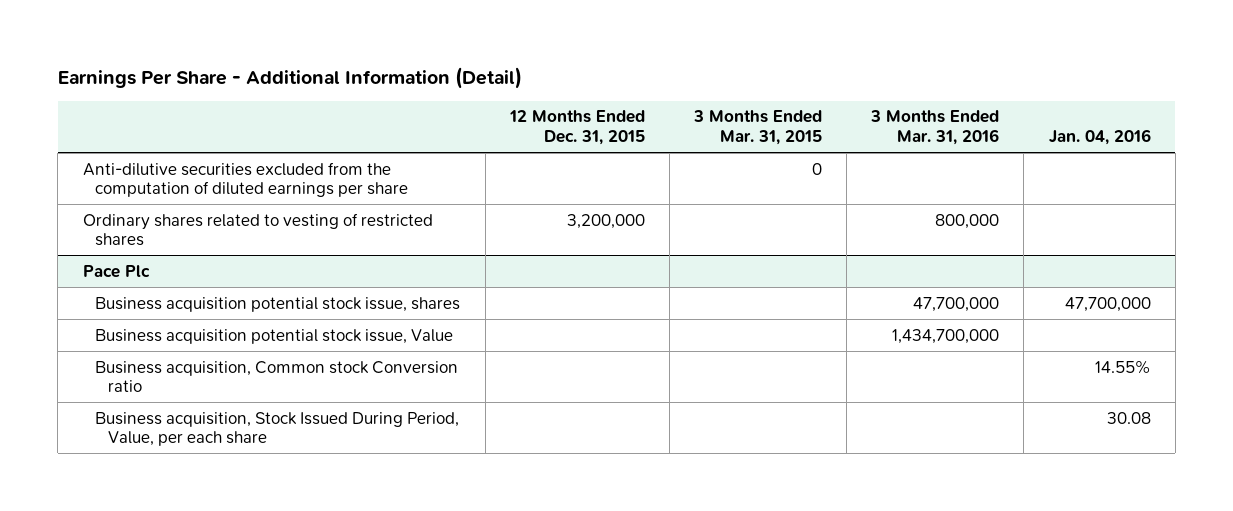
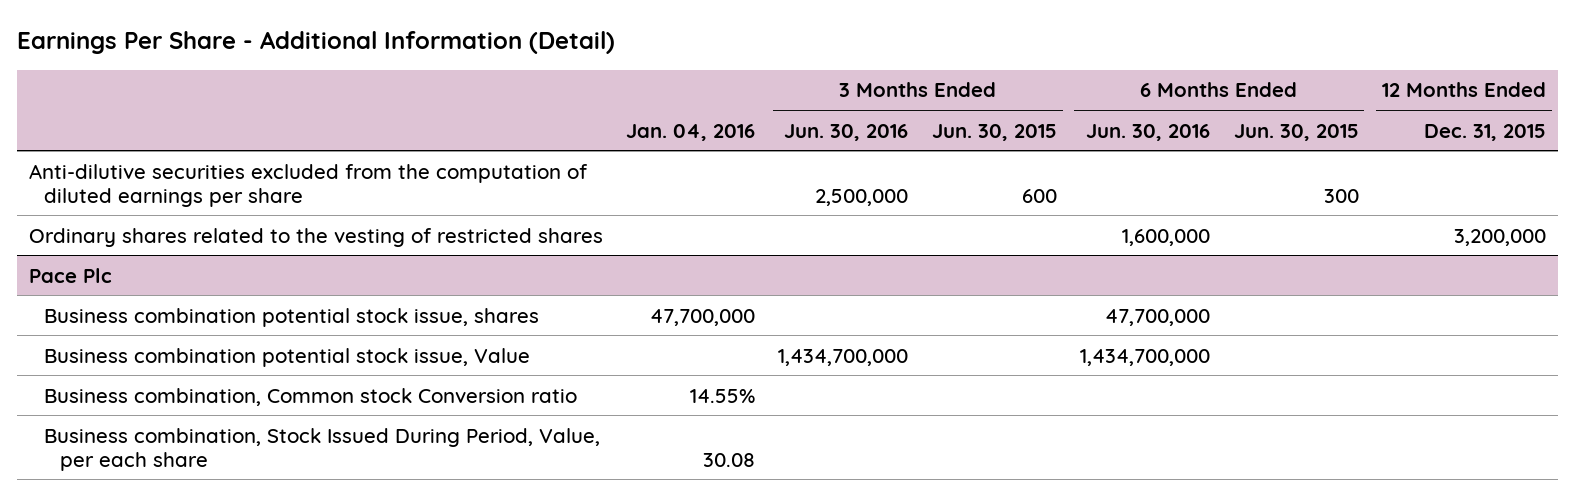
- | 12 Months Ended Dec. 31, 2015 | 3 Months Ended Mar. 31, 2015 | 3 Months Ended Mar. 31, 2016 | Jan. 04, 2016
+ | Jan. 04, 2016 | 3 Months Ended Jun. 30, 2016 | 3 Months Ended Jun. 30, 2015 | 6 Months Ended Jun. 30, 2016 | 6 Months Ended Jun. 30, 2015 | 12 Months Ended Dec. 31, 2015
- Ordinary shares related to vesting of restricted shares | 3,200,000 | | 800,000 |
+ Ordinary shares related to the vesting of restricted shares | | | | 1,600,000 | | 3,200,000
@ Pace Plc
- Business acquisition potential stock issue, shares | | | 47,700,000 | 47,700,000
- Business acquisition potential stock issue, Value | | | 1,434,700,000 |
- Business acquisition, Common stock Conversion ratio | | | | 14.55%
- Business acquisition, Stock Issued During Period, Value, per each share | | | | 30.08
+ Business combination potential stock issue, shares | 47,700,000 | | | 47,700,000 | |
+ Business combination potential stock issue, Value | | 1,434,700,000 | | 1,434,700,000 | |
+ Business combination, Common stock Conversion ratio | 14.55% | | | | |
+ Business combination, Stock Issued During Period, Value, per each share | 30.08 | | | | |

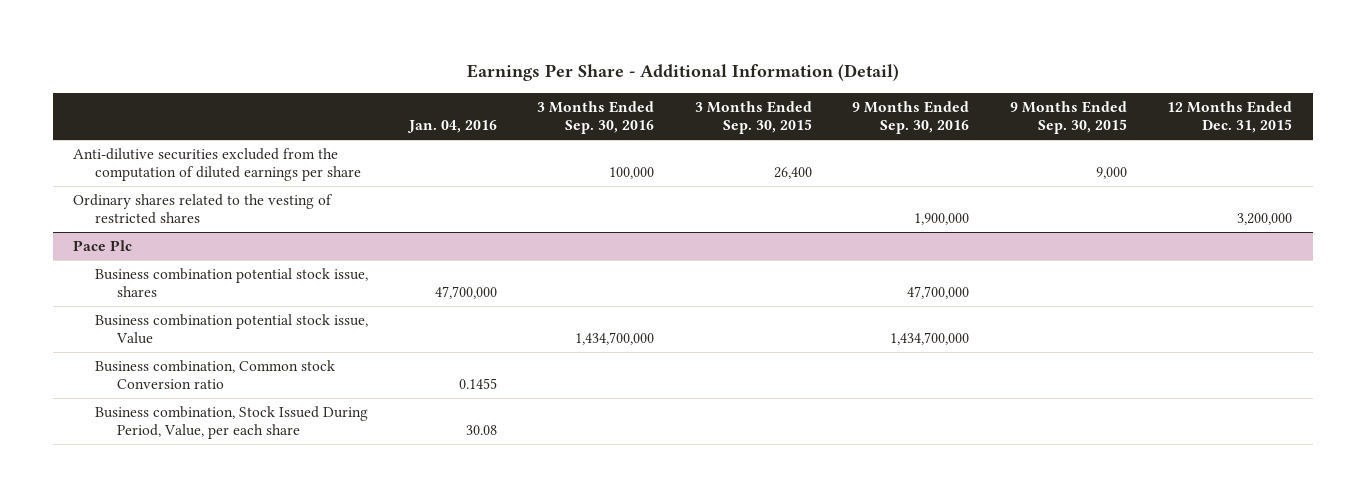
- | Jan. 04, 2016 | 3 Months Ended Jun. 30, 2016 | 3 Months Ended Jun. 30, 2015 | 6 Months Ended Jun. 30, 2016 | 6 Months Ended Jun. 30, 2015 | 12 Months Ended Dec. 31, 2015
+ | Jan. 04, 2016 | 3 Months Ended Sep. 30, 2016 | 3 Months Ended Sep. 30, 2015 | 9 Months Ended Sep. 30, 2016 | 9 Months Ended Sep. 30, 2015 | 12 Months Ended Dec. 31, 2015
@ Pace Plc
- Business combination, Common stock Conversion ratio | 14.55% | | | | |
+ Business combination, Common stock Conversion ratio | 0.1455 | | | | |

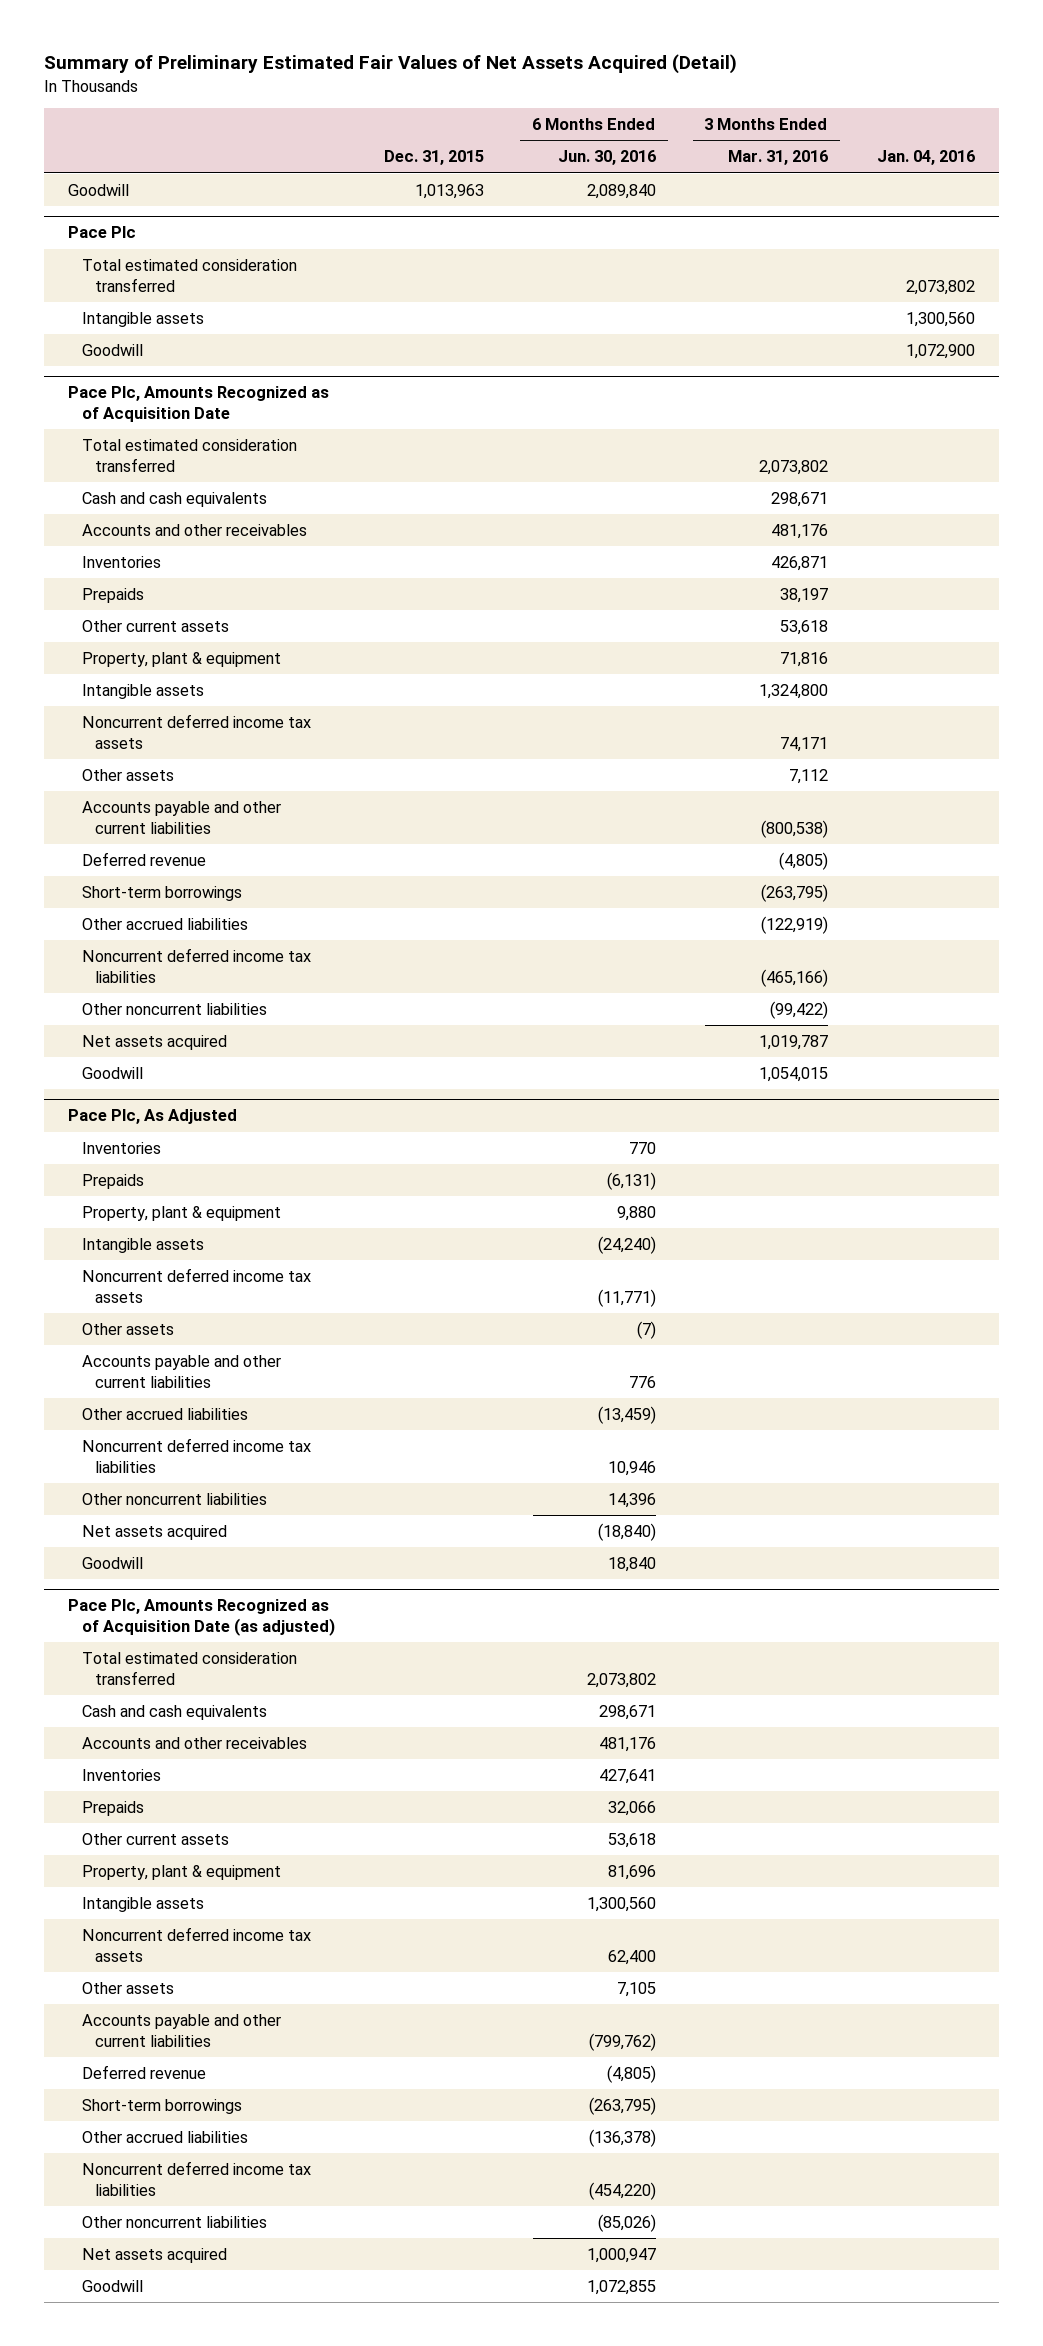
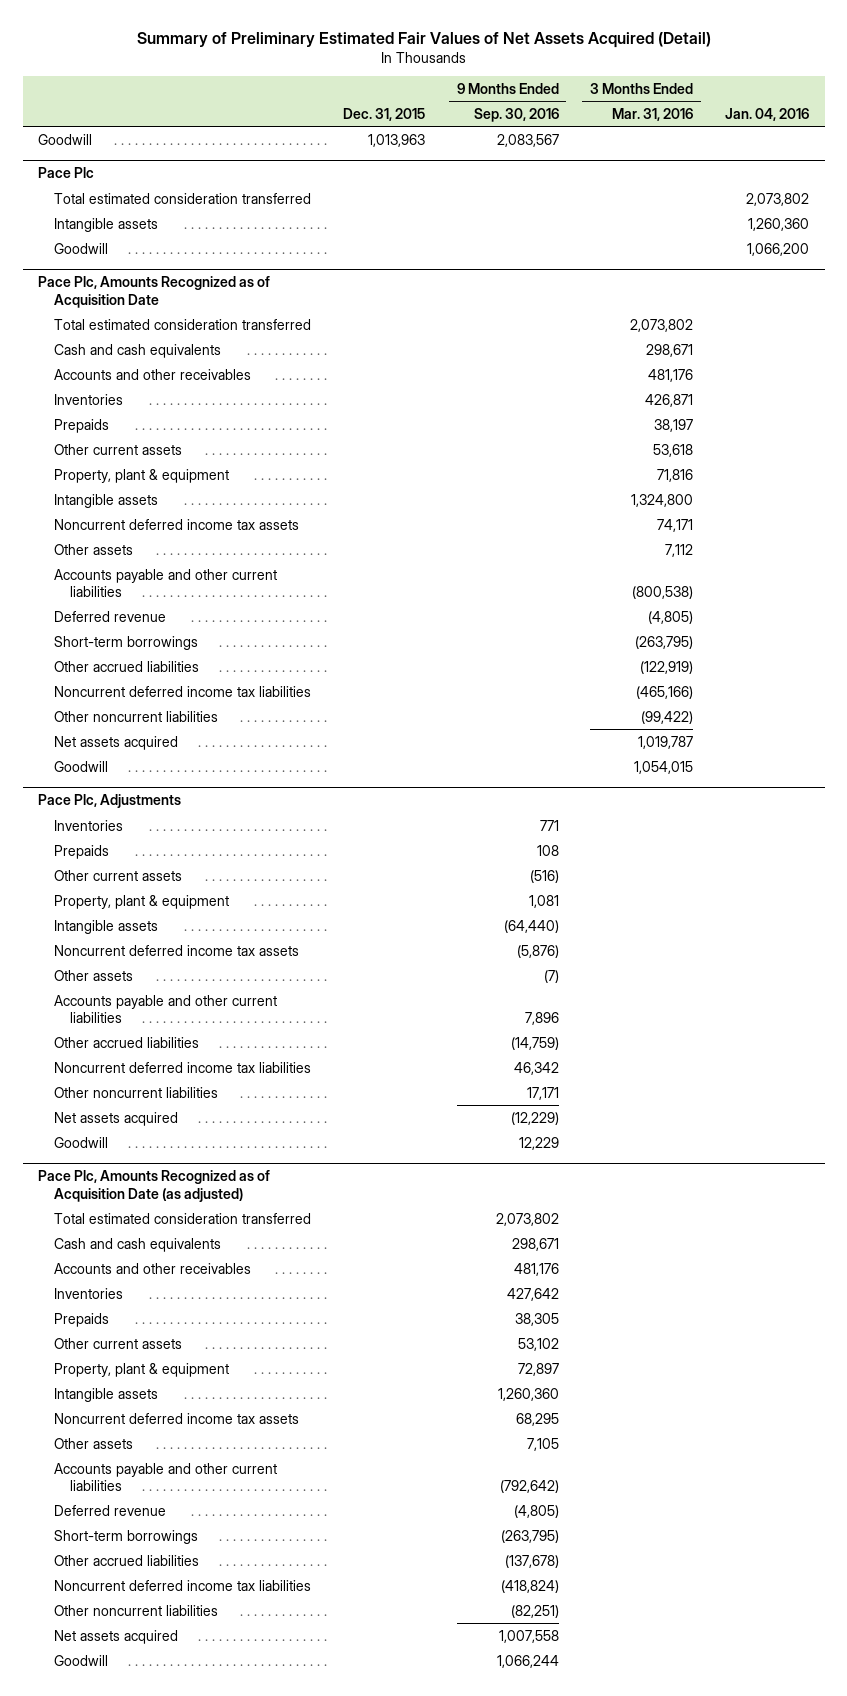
- | Dec. 31, 2015 | 6 Months Ended Jun. 30, 2016 | 3 Months Ended Mar. 31, 2016 | Jan. 04, 2016
+ | Dec. 31, 2015 | 9 Months Ended Sep. 30, 2016 | 3 Months Ended Mar. 31, 2016 | Jan. 04, 2016
@ Pace Plc
- Intangible assets | | | | 1,300,560
- Goodwill | | | | 1,072,900
+ Intangible assets | | | | 1,260,360
+ Goodwill | | | | 1,066,200
- Pace Plc, As Adjusted
- Inventories | | 770 | |
- Prepaids | | (6,131) | |
- Property, plant & equipment | | 9,880 | |
- Intangible assets | | (24,240) | |
- Noncurrent deferred income tax assets | | (11,771) | |
- Other assets | | (7) | |
- Accounts payable and other current liabilities | | 776 | |
- Other accrued liabilities | | (13,459) | |
- Noncurrent deferred income tax liabilities | | 10,946 | |
- Other noncurrent liabilities | | 14,396 | |
- Net assets acquired | | (18,840) | |
- Goodwill | | 18,840 | |
+ Pace Plc, Adjustments
+ Inventories | | 771 | |
+ Prepaids | | 108 | |
+ Other current assets | | (516) | |
+ Property, plant & equipment | | 1,081 | |
+ Intangible assets | | (64,440) | |
+ Noncurrent deferred income tax assets | | (5,876) | |
+ Other assets | | (7) | |
+ Accounts payable and other current liabilities | | 7,896 | |
+ Other accrued liabilities | | (14,759) | |
+ Noncurrent deferred income tax liabilities | | 46,342 | |
+ Other noncurrent liabilities | | 17,171 | |
+ Net assets acquired | | (12,229) | |
+ Goodwill | | 12,229 | |

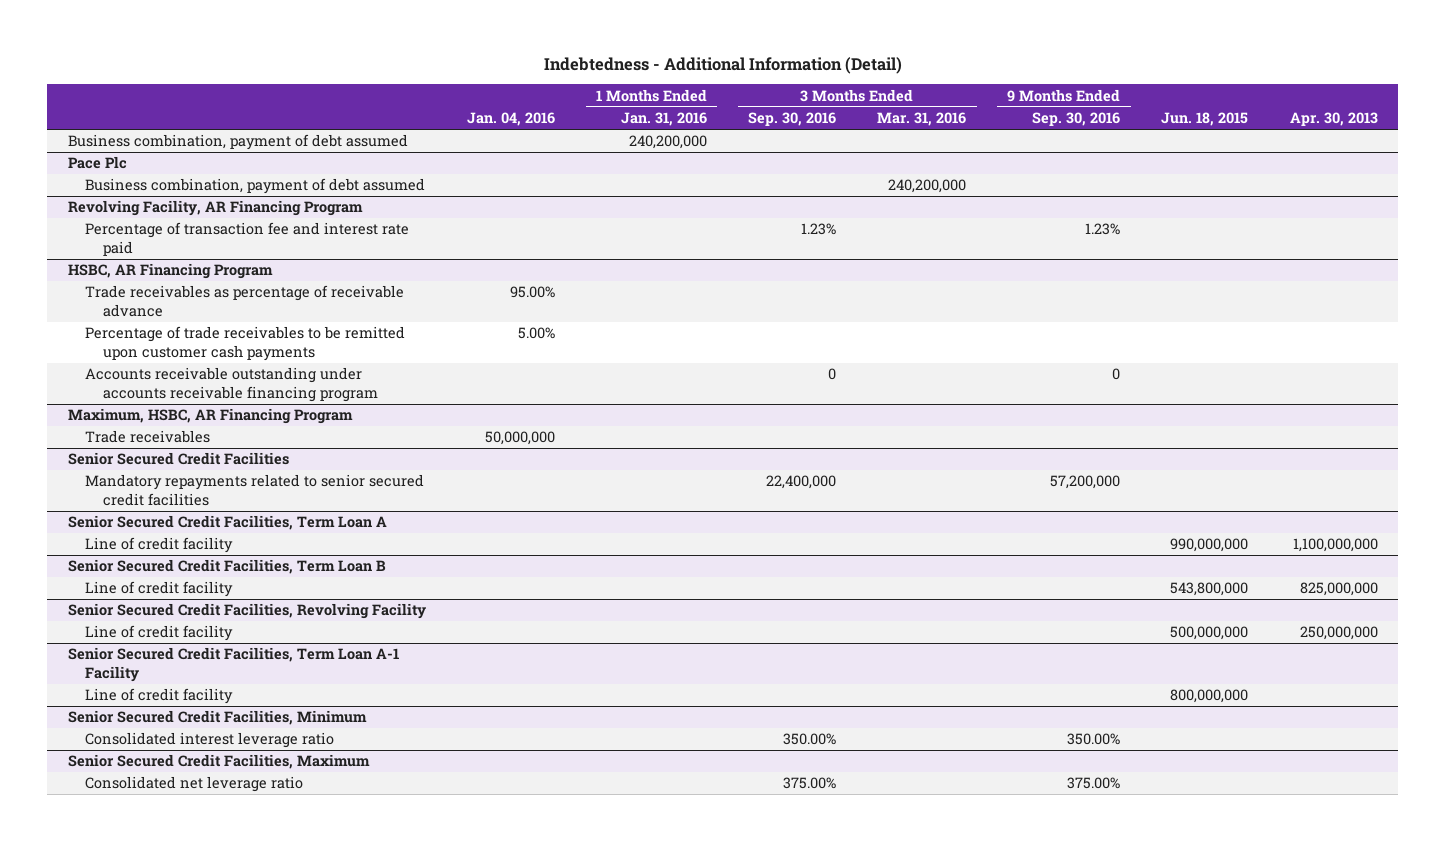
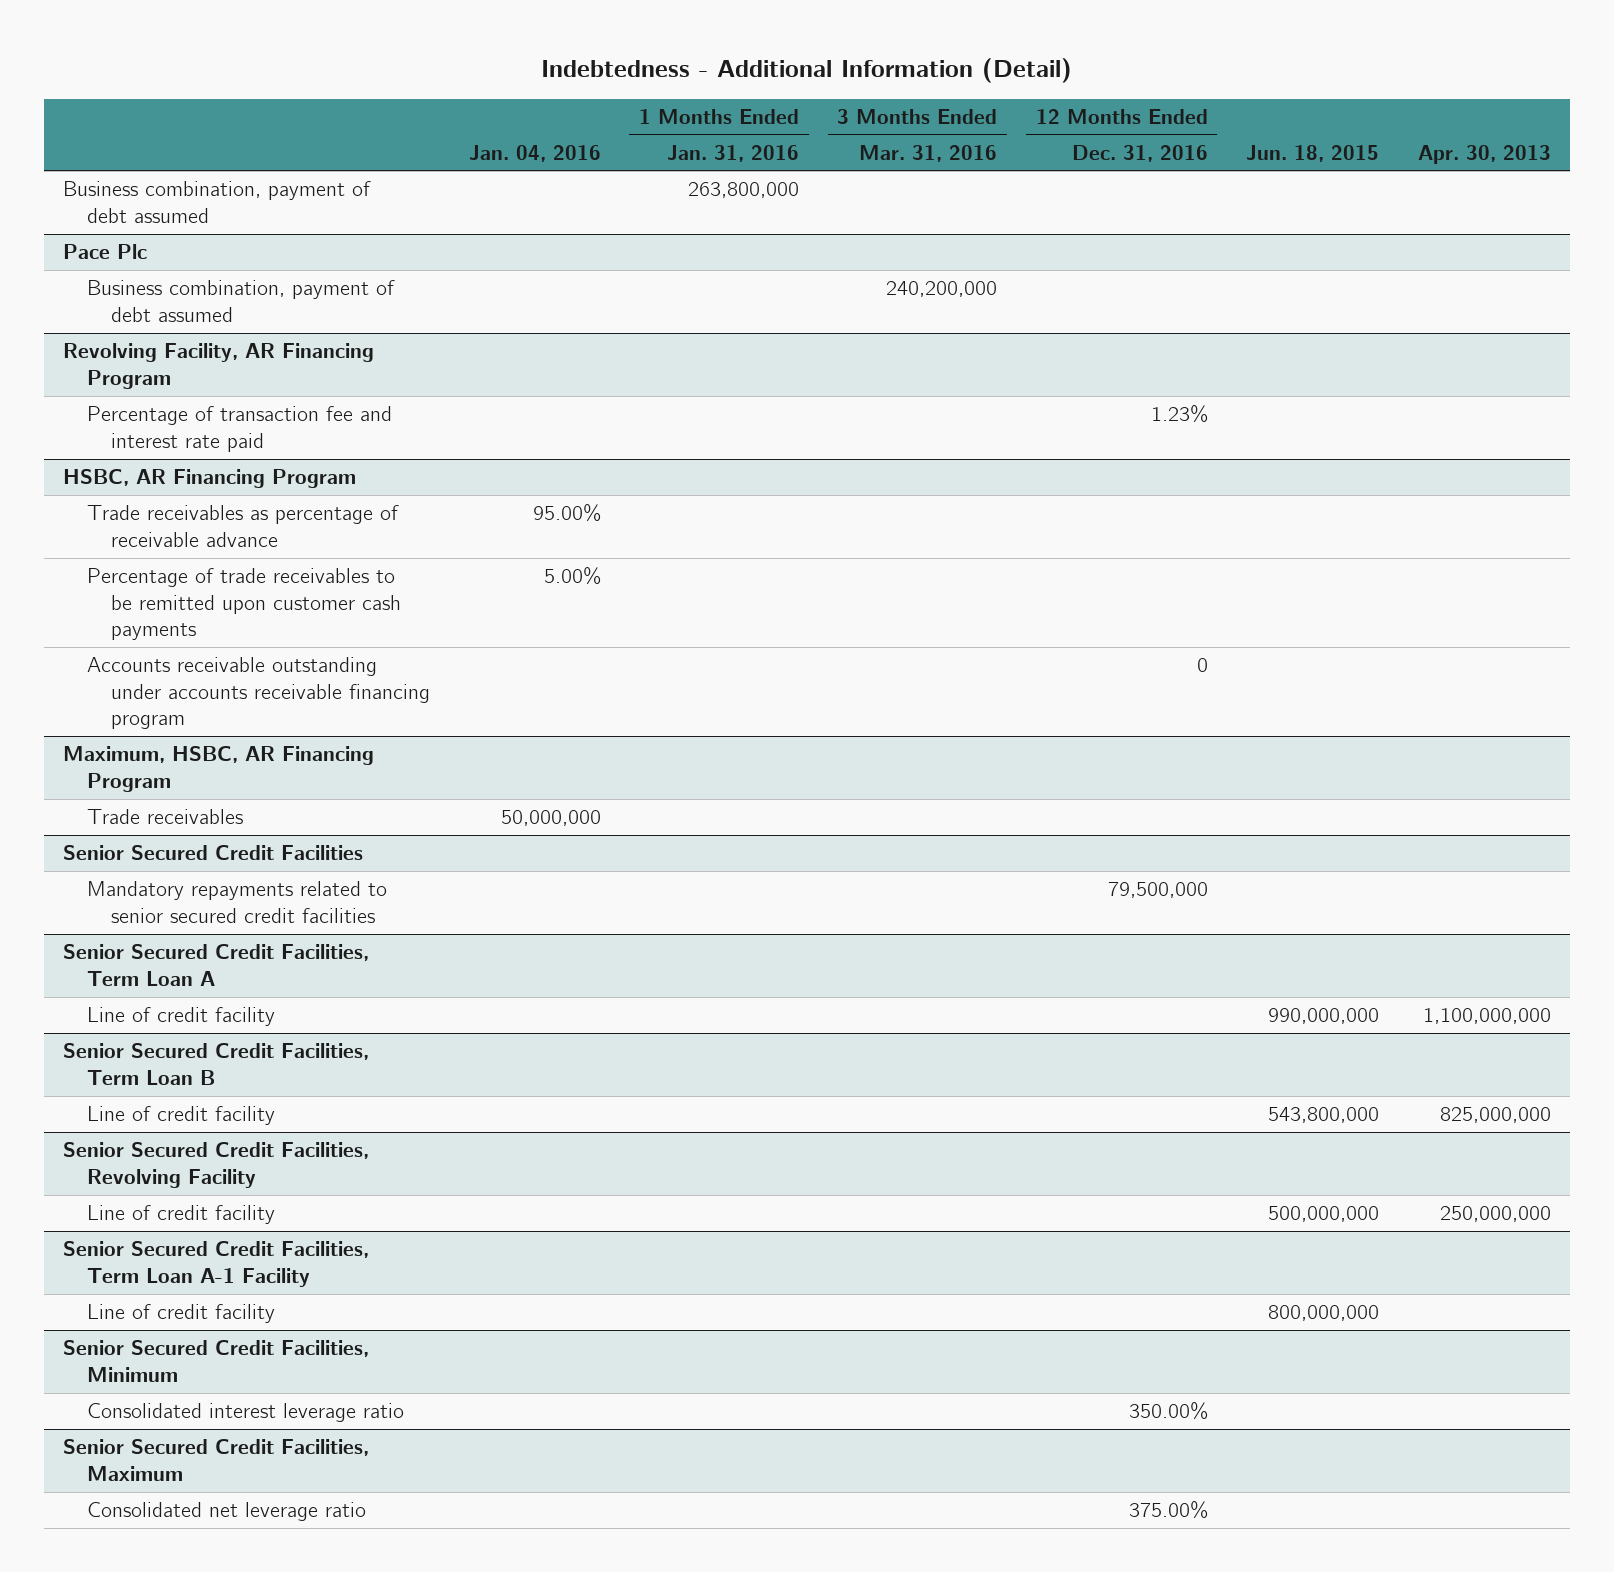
- | Jan. 04, 2016 | 1 Months Ended Jan. 31, 2016 | 3 Months Ended Sep. 30, 2016 | 3 Months Ended Mar. 31, 2016 | 9 Months Ended Sep. 30, 2016 | Jun. 18, 2015 | Apr. 30, 2013
+ | Jan. 04, 2016 | 1 Months Ended Jan. 31, 2016 | 3 Months Ended Mar. 31, 2016 | 12 Months Ended Dec. 31, 2016 | Jun. 18, 2015 | Apr. 30, 2013
- Business combination, payment of debt assumed | | 240,200,000 | | | | |
+ Business combination, payment of debt assumed | | 263,800,000 | | | |

